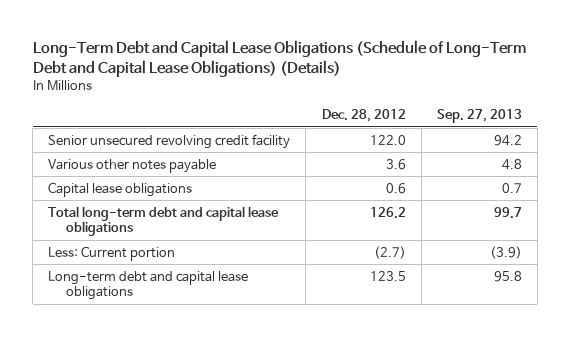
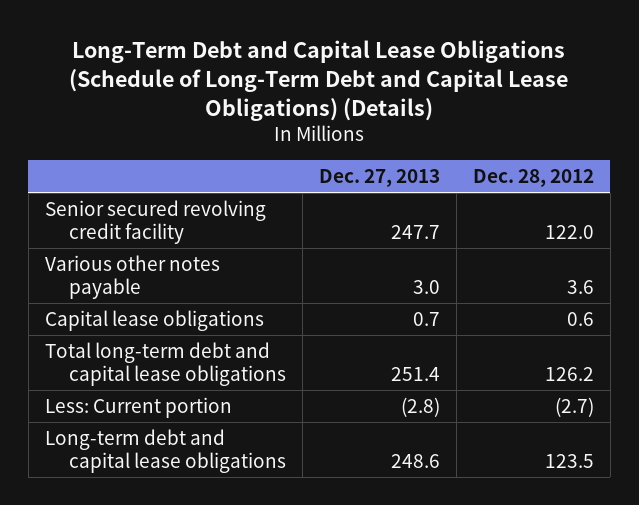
- | Dec. 28, 2012 | Sep. 27, 2013
+ | Dec. 27, 2013 | Dec. 28, 2012
- Senior unsecured revolving credit facility | 122.0 | 94.2
+ Senior secured revolving credit facility | 247.7 | 122.0

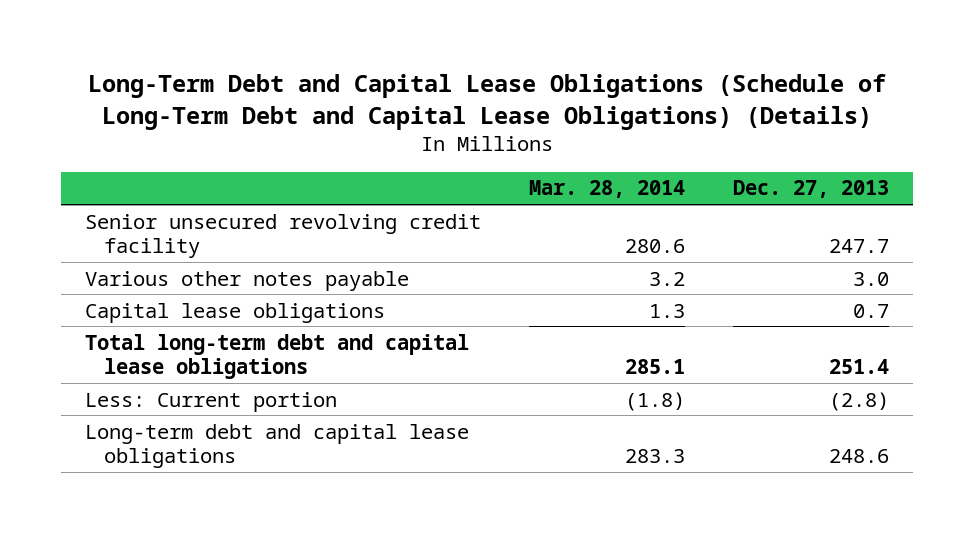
- | Dec. 27, 2013 | Dec. 28, 2012
+ | Mar. 28, 2014 | Dec. 27, 2013
- Senior secured revolving credit facility | 247.7 | 122.0
+ Senior unsecured revolving credit facility | 280.6 | 247.7

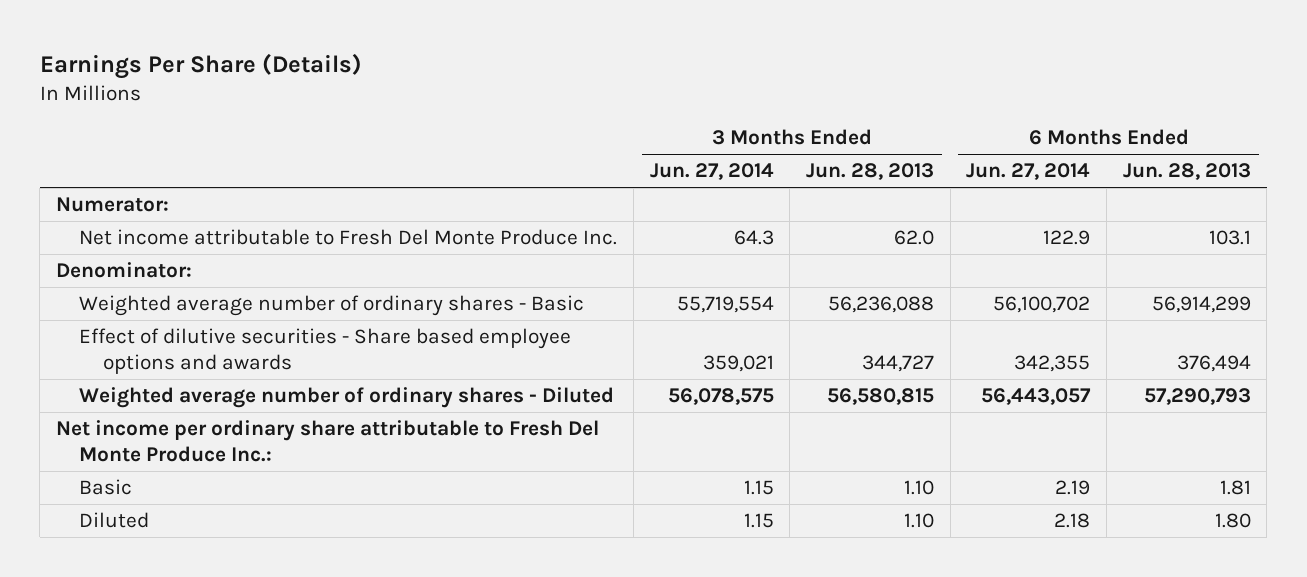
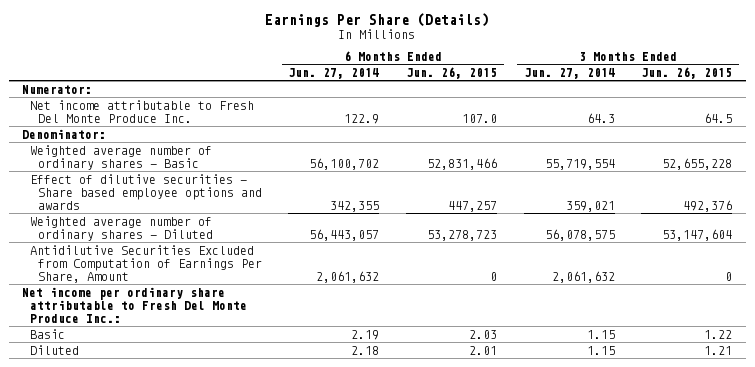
- | 3 Months Ended Jun. 27, 2014 | 3 Months Ended Jun. 28, 2013 | 6 Months Ended Jun. 27, 2014 | 6 Months Ended Jun. 28, 2013
+ | 6 Months Ended Jun. 27, 2014 | 6 Months Ended Jun. 26, 2015 | 3 Months Ended Jun. 27, 2014 | 3 Months Ended Jun. 26, 2015
+ Antidilutive Securities Excluded from Computation of Earnings Per Share, Amount | 2,061,632 | 0 | 2,061,632 | 0

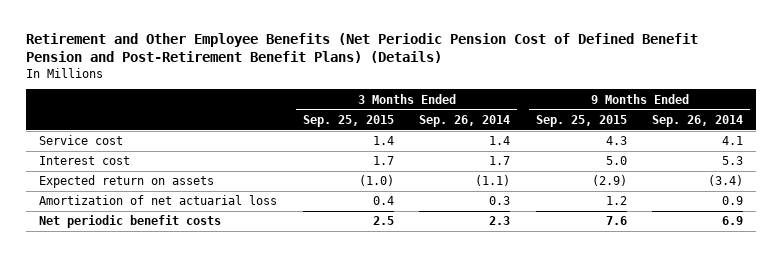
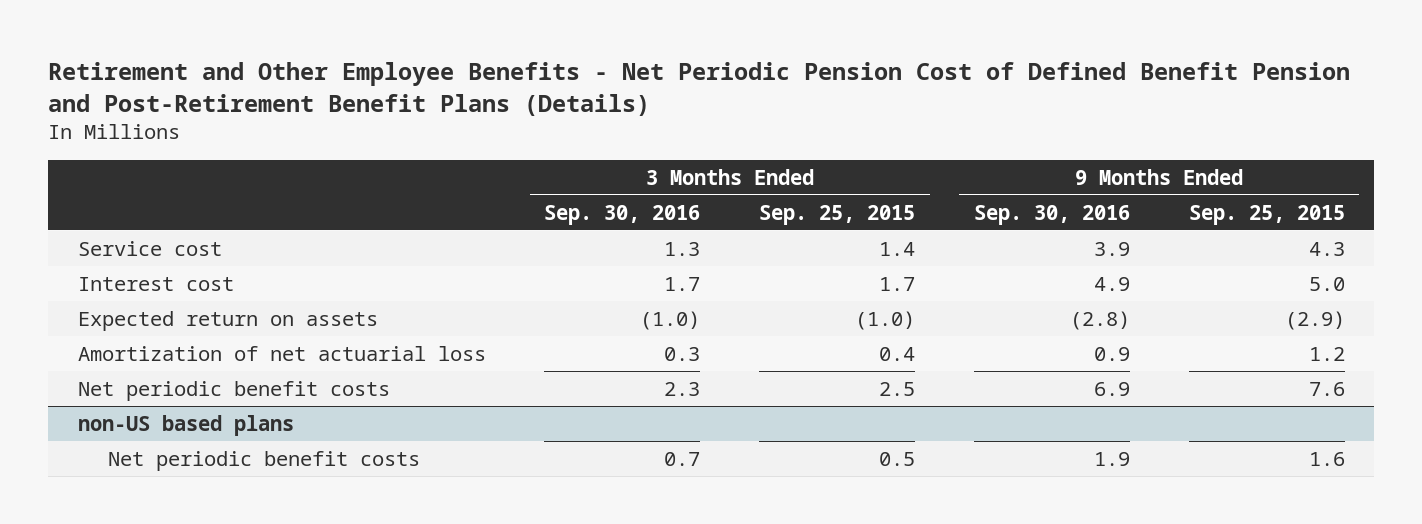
- Retirement and Other Employee Benefits (Net Periodic Pension Cost of Defined Benefit Pension and Post-Retirement Benefit Plans) (Details)
+ Retirement and Other Employee Benefits - Net Periodic Pension Cost of Defined Benefit Pension and Post-Retirement Benefit Plans (Details)
- | 3 Months Ended Sep. 25, 2015 | 3 Months Ended Sep. 26, 2014 | 9 Months Ended Sep. 25, 2015 | 9 Months Ended Sep. 26, 2014
+ | 3 Months Ended Sep. 30, 2016 | 3 Months Ended Sep. 25, 2015 | 9 Months Ended Sep. 30, 2016 | 9 Months Ended Sep. 25, 2015
+ non-US based plans
+ Net periodic benefit costs | 0.7 | 0.5 | 1.9 | 1.6

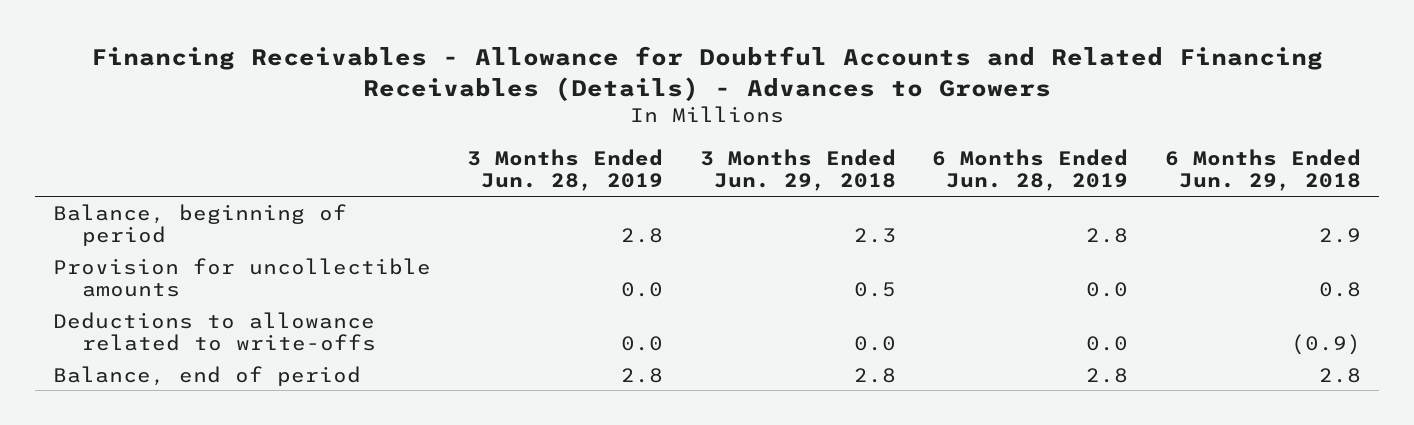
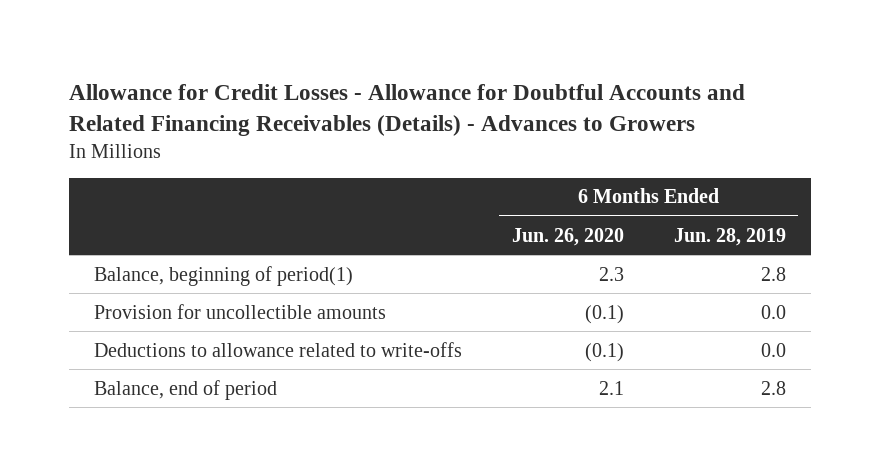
- Financing Receivables - Allowance for Doubtful Accounts and Related Financing Receivables (Details) - Advances to Growers
+ Allowance for Credit Losses - Allowance for Doubtful Accounts and Related Financing Receivables (Details) - Advances to Growers
- | 3 Months Ended Jun. 28, 2019 | 3 Months Ended Jun. 29, 2018 | 6 Months Ended Jun. 28, 2019 | 6 Months Ended Jun. 29, 2018
+ | 6 Months Ended Jun. 26, 2020 | 6 Months Ended Jun. 28, 2019
- Balance, beginning of period | 2.8 | 2.3 | 2.8 | 2.9
+ Balance, beginning of period(1) | 2.3 | 2.8

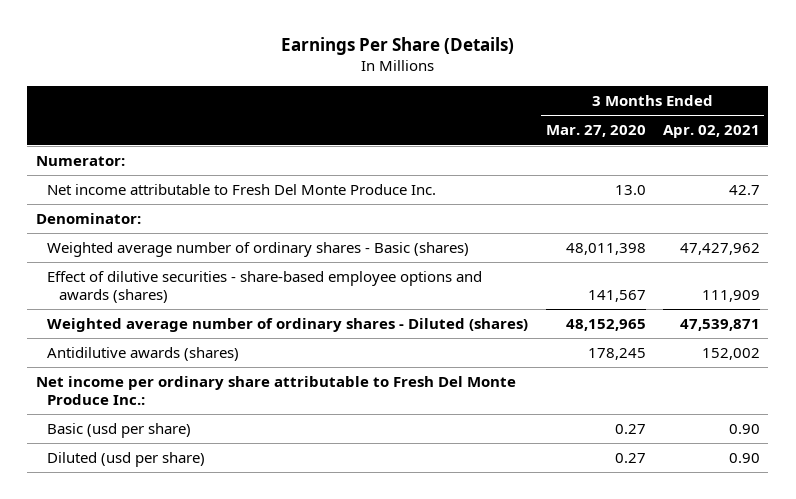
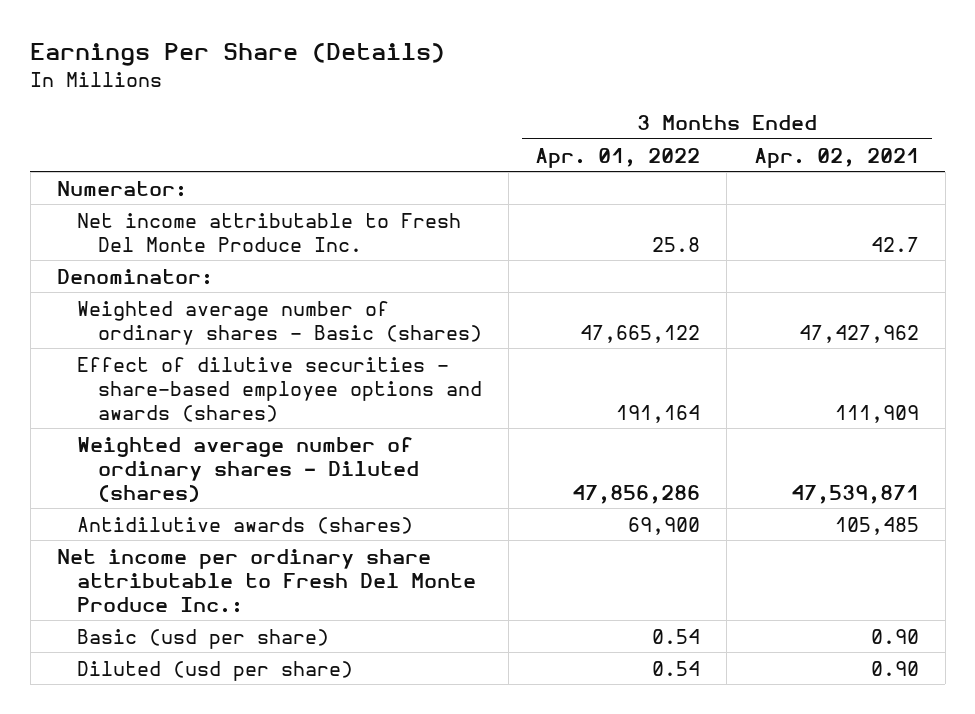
- | 3 Months Ended Mar. 27, 2020 | 3 Months Ended Apr. 02, 2021
+ | 3 Months Ended Apr. 01, 2022 | 3 Months Ended Apr. 02, 2021
- Antidilutive awards (shares) | 178,245 | 152,002
+ Antidilutive awards (shares) | 69,900 | 105,485

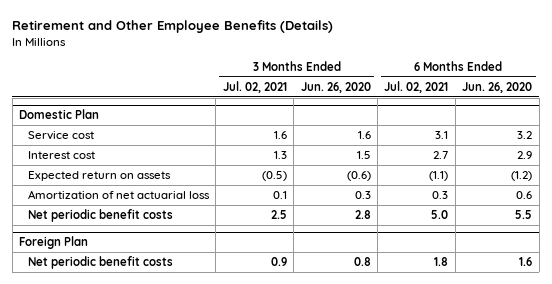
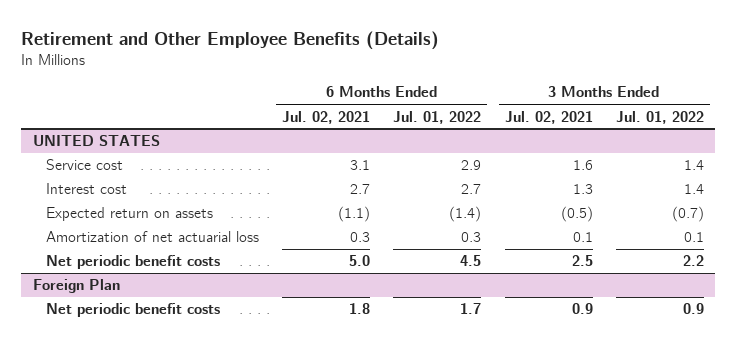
- | 3 Months Ended Jul. 02, 2021 | 3 Months Ended Jun. 26, 2020 | 6 Months Ended Jul. 02, 2021 | 6 Months Ended Jun. 26, 2020
+ | 6 Months Ended Jul. 02, 2021 | 6 Months Ended Jul. 01, 2022 | 3 Months Ended Jul. 02, 2021 | 3 Months Ended Jul. 01, 2022
- Domestic Plan
+ UNITED STATES

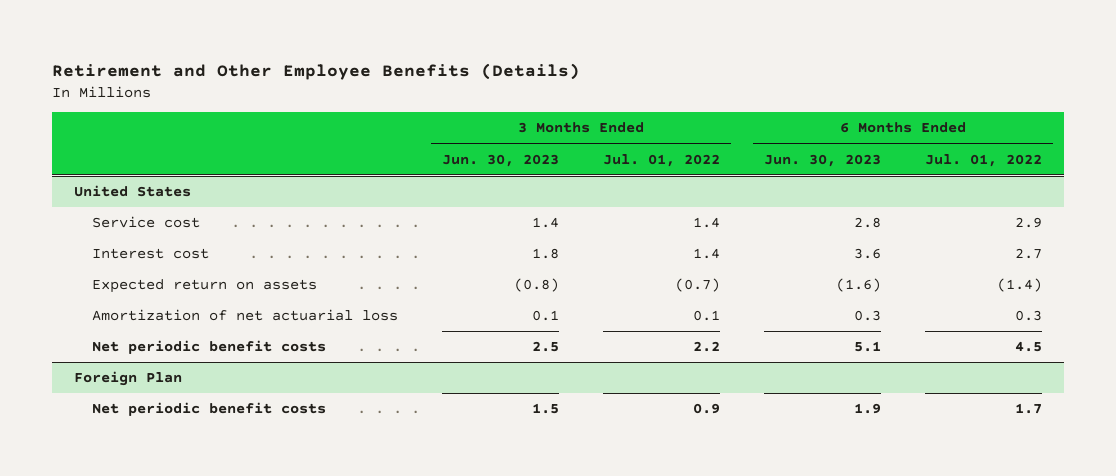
- | 6 Months Ended Jul. 02, 2021 | 6 Months Ended Jul. 01, 2022 | 3 Months Ended Jul. 02, 2021 | 3 Months Ended Jul. 01, 2022
+ | 3 Months Ended Jun. 30, 2023 | 3 Months Ended Jul. 01, 2022 | 6 Months Ended Jun. 30, 2023 | 6 Months Ended Jul. 01, 2022
- UNITED STATES
+ United States

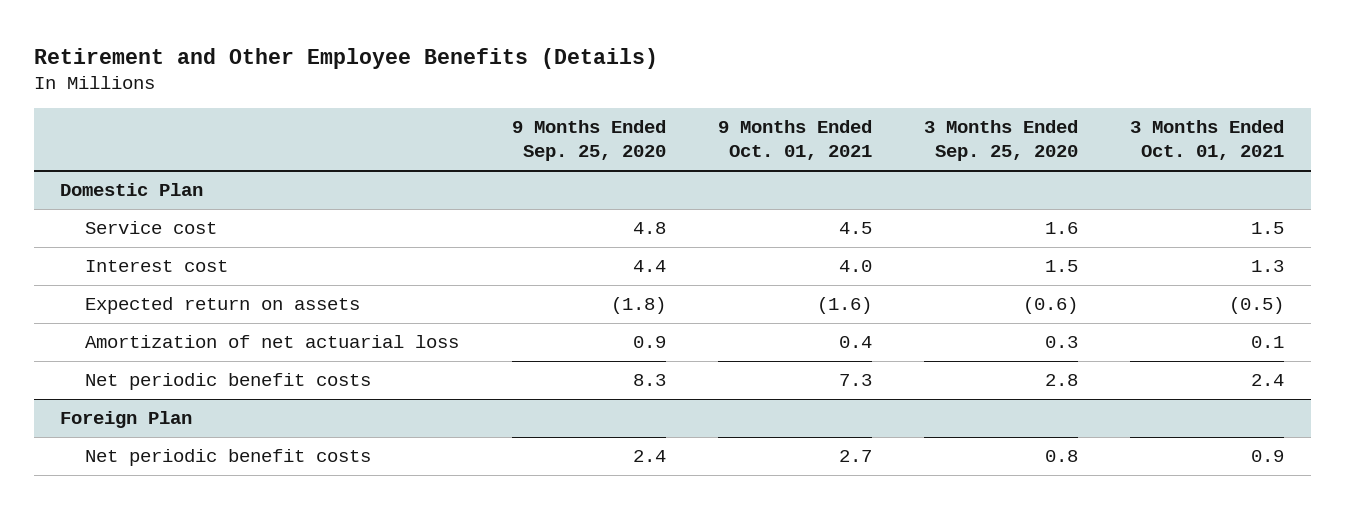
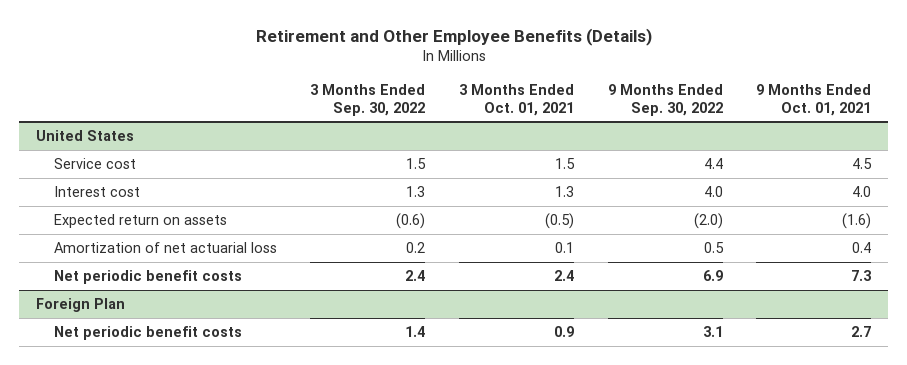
- | 9 Months Ended Sep. 25, 2020 | 9 Months Ended Oct. 01, 2021 | 3 Months Ended Sep. 25, 2020 | 3 Months Ended Oct. 01, 2021
+ | 3 Months Ended Sep. 30, 2022 | 3 Months Ended Oct. 01, 2021 | 9 Months Ended Sep. 30, 2022 | 9 Months Ended Oct. 01, 2021
- Domestic Plan
+ United States

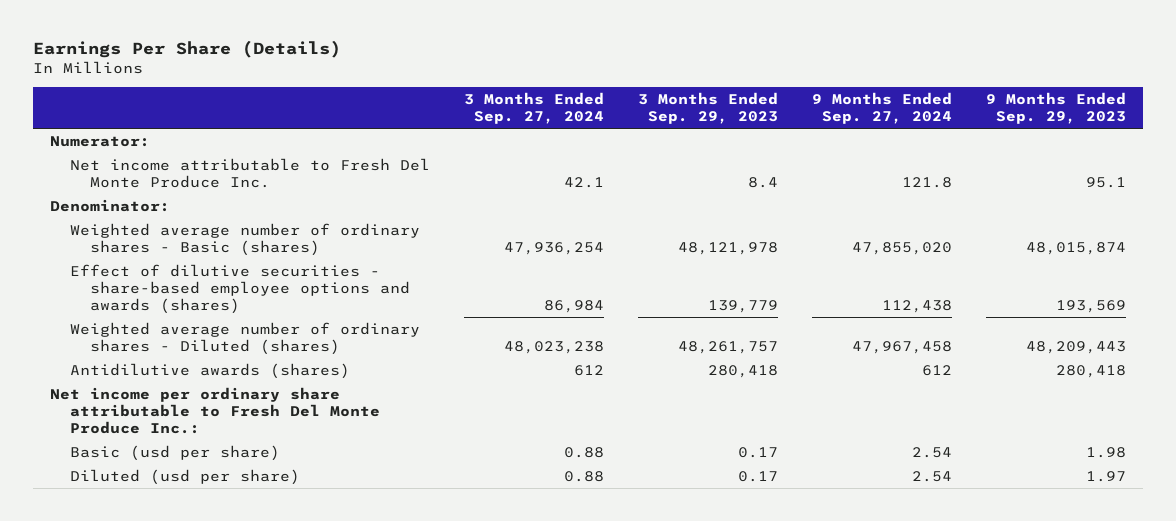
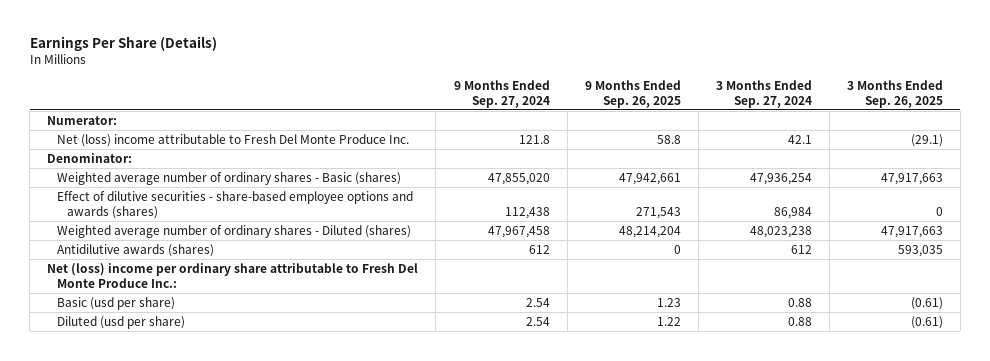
- | 3 Months Ended Sep. 27, 2024 | 3 Months Ended Sep. 29, 2023 | 9 Months Ended Sep. 27, 2024 | 9 Months Ended Sep. 29, 2023
+ | 9 Months Ended Sep. 27, 2024 | 9 Months Ended Sep. 26, 2025 | 3 Months Ended Sep. 27, 2024 | 3 Months Ended Sep. 26, 2025
- Net income attributable to Fresh Del Monte Produce Inc. | 42.1 | 8.4 | 121.8 | 95.1
+ Net (loss) income attributable to Fresh Del Monte Produce Inc. | 121.8 | 58.8 | 42.1 | (29.1)
- Net income per ordinary share attributable to Fresh Del Monte Produce Inc.:
+ Net (loss) income per ordinary share attributable to Fresh Del Monte Produce Inc.:

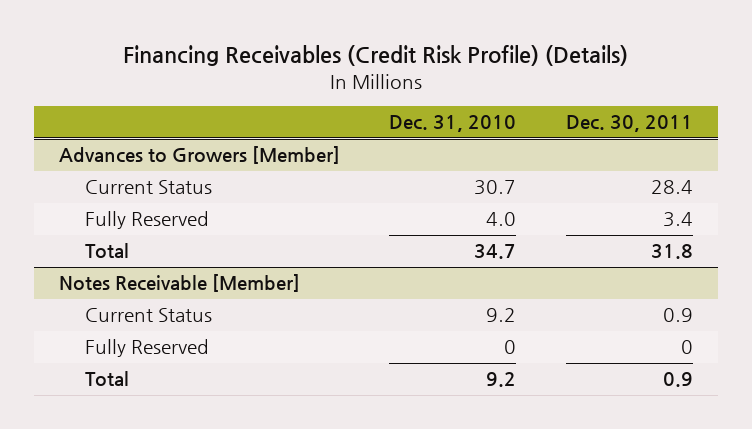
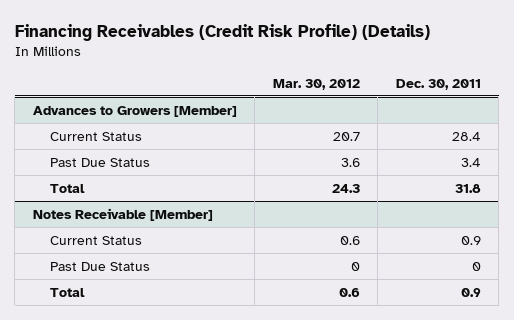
- | Dec. 31, 2010 | Dec. 30, 2011
+ | Mar. 30, 2012 | Dec. 30, 2011
@ Advances to Growers [Member]
- Fully Reserved | 4.0 | 3.4
+ Past Due Status | 3.6 | 3.4
@ Notes Receivable [Member]
- Fully Reserved | 0 | 0
+ Past Due Status | 0 | 0

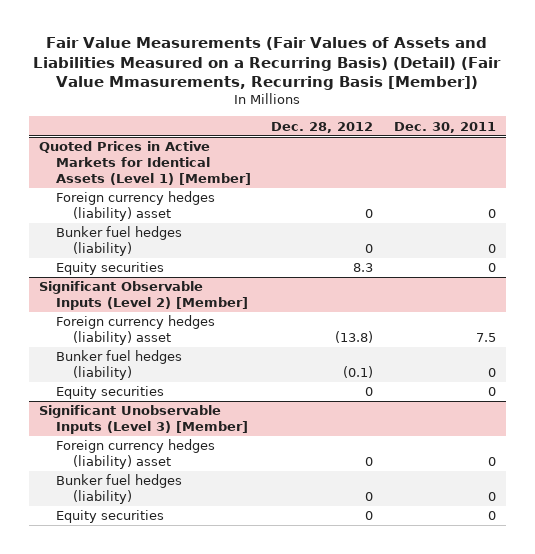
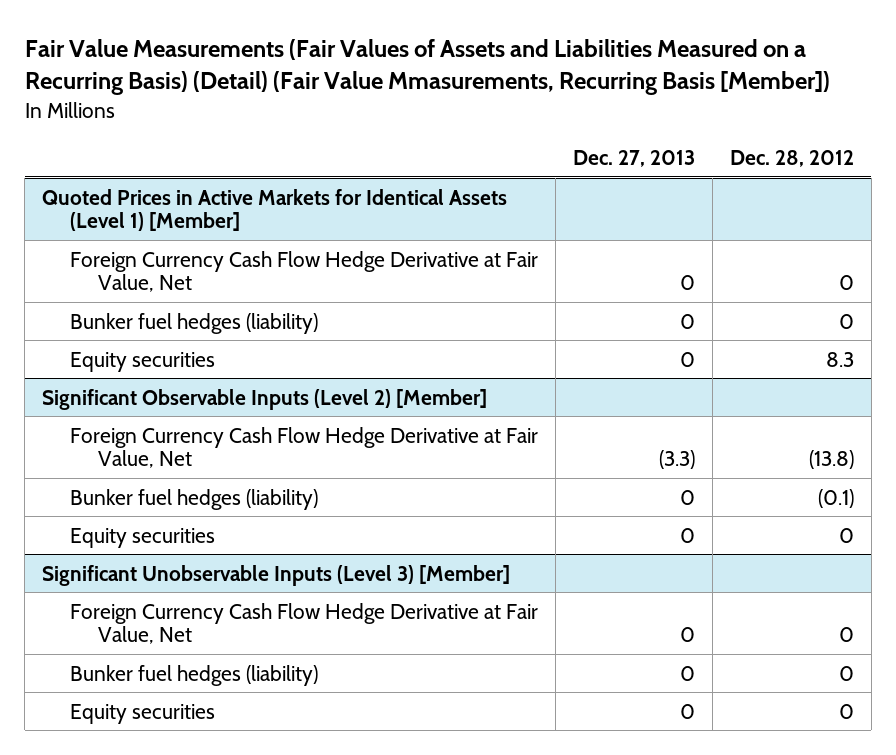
- | Dec. 28, 2012 | Dec. 30, 2011
+ | Dec. 27, 2013 | Dec. 28, 2012
@ Quoted Prices in Active Markets for Identical Assets (Level 1) [Member]
- Foreign currency hedges (liability) asset | 0 | 0
+ Foreign Currency Cash Flow Hedge Derivative at Fair Value, Net | 0 | 0
@ Significant Observable Inputs (Level 2) [Member]
- Foreign currency hedges (liability) asset | (13.8) | 7.5
+ Foreign Currency Cash Flow Hedge Derivative at Fair Value, Net | (3.3) | (13.8)
@ Significant Unobservable Inputs (Level 3) [Member]
- Foreign currency hedges (liability) asset | 0 | 0
+ Foreign Currency Cash Flow Hedge Derivative at Fair Value, Net | 0 | 0

